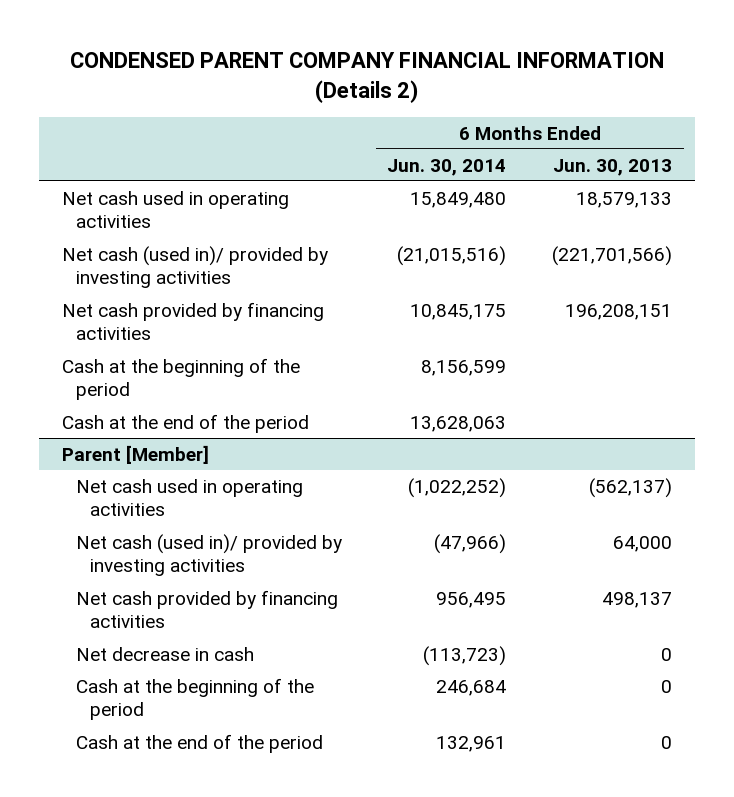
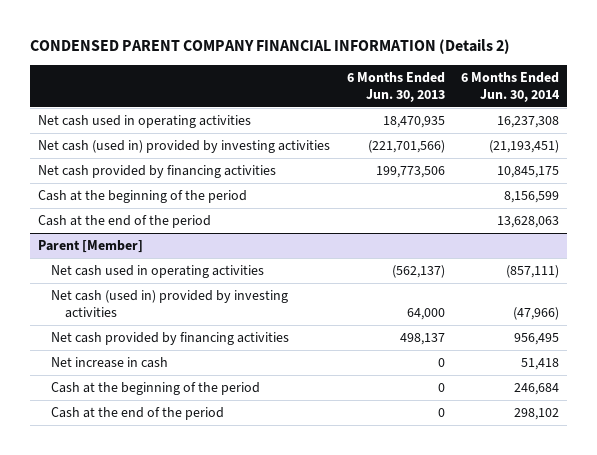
- | 6 Months Ended Jun. 30, 2014 | 6 Months Ended Jun. 30, 2013
+ | 6 Months Ended Jun. 30, 2013 | 6 Months Ended Jun. 30, 2014
- Net cash used in operating activities | 15,849,480 | 18,579,133
- Net cash (used in)/ provided by investing activities | (21,015,516) | (221,701,566)
- Net cash provided by financing activities | 10,845,175 | 196,208,151
+ Net cash used in operating activities | 18,470,935 | 16,237,308
+ Net cash (used in) provided by investing activities | (221,701,566) | (21,193,451)
+ Net cash provided by financing activities | 199,773,506 | 10,845,175
@ Parent [Member]
- Net cash used in operating activities | (1,022,252) | (562,137)
- Net cash (used in)/ provided by investing activities | (47,966) | 64,000
+ Net cash used in operating activities | (562,137) | (857,111)
+ Net cash (used in) provided by investing activities | 64,000 | (47,966)
- Net decrease in cash | (113,723) | 0
+ Net increase in cash | 0 | 51,418
- Cash at the end of the period | 132,961 | 0
+ Cash at the end of the period | 0 | 298,102

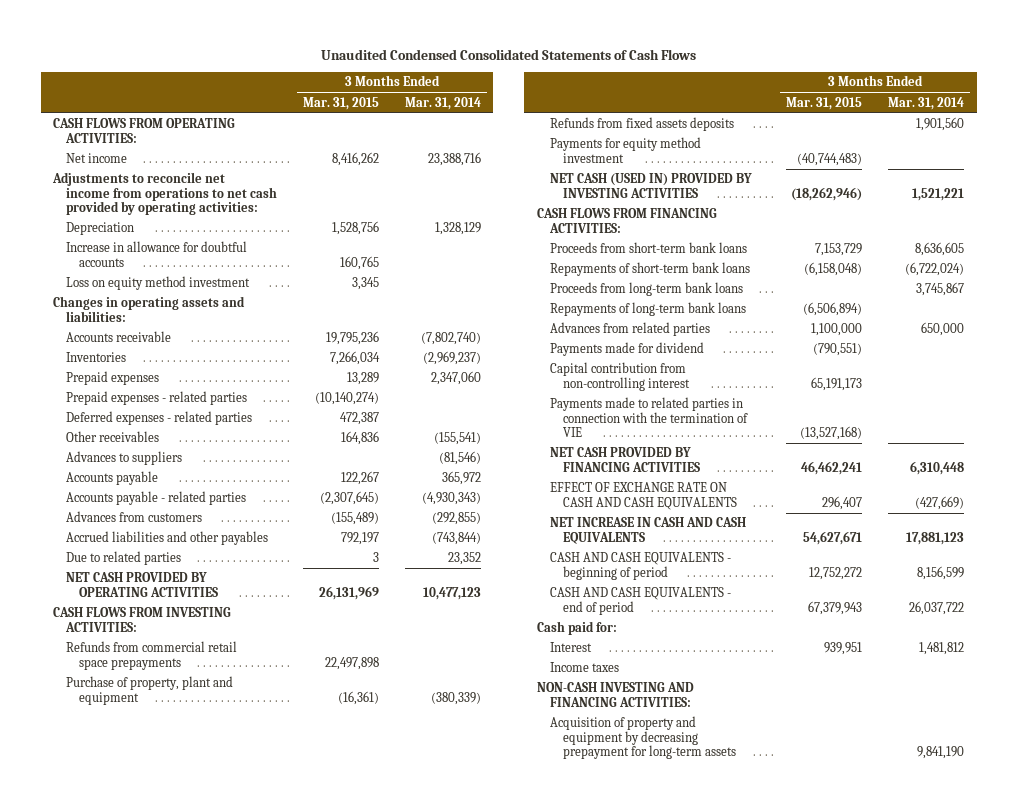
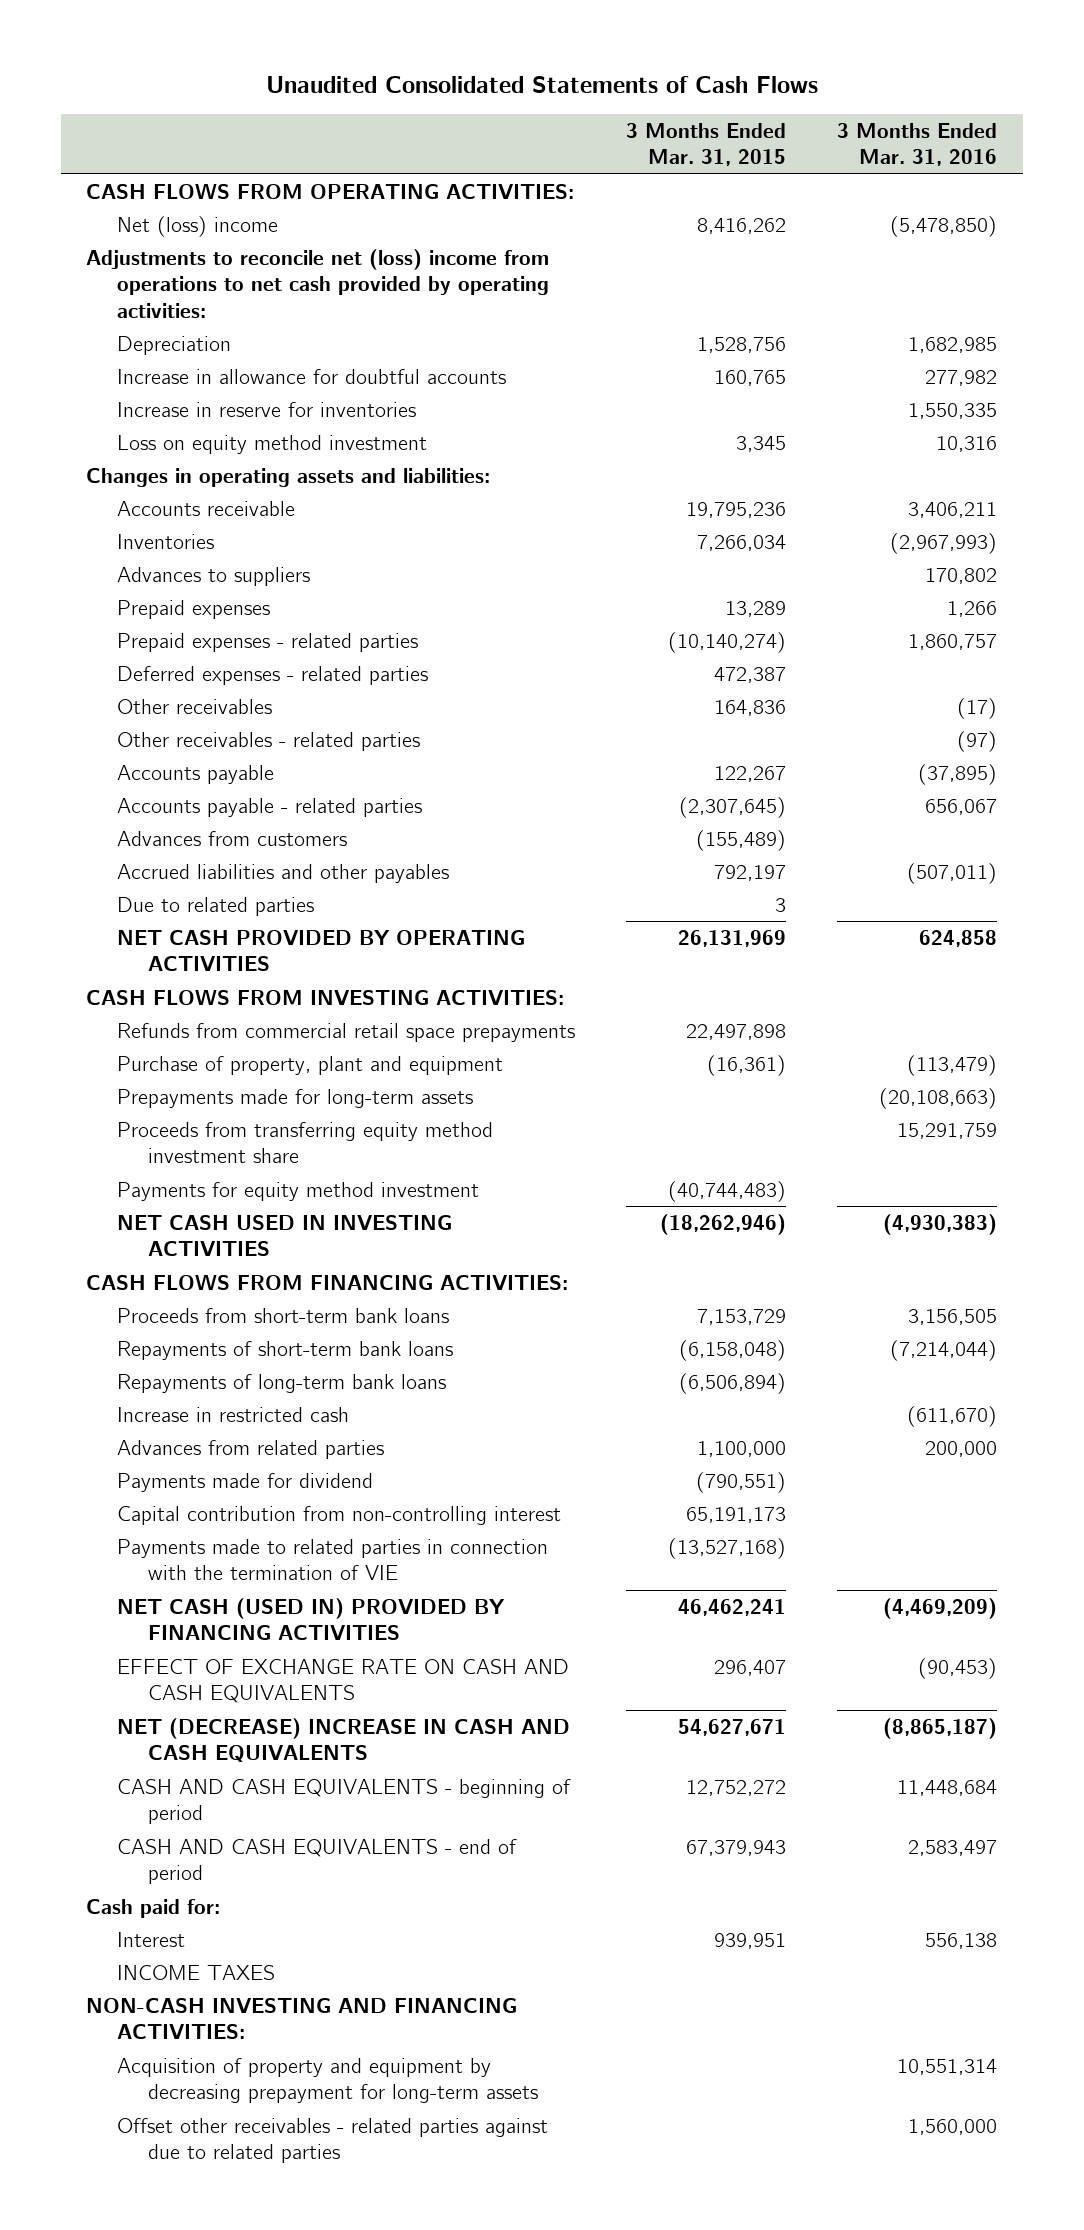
- Unaudited Condensed Consolidated Statements of Cash Flows
+ Unaudited Consolidated Statements of Cash Flows
- | 3 Months Ended Mar. 31, 2015 | 3 Months Ended Mar. 31, 2014
+ | 3 Months Ended Mar. 31, 2015 | 3 Months Ended Mar. 31, 2016
- Net income | 8,416,262 | 23,388,716
- Adjustments to reconcile net income from operations to net cash provided by operating activities:
+ Net (loss) income | 8,416,262 | (5,478,850)
+ Adjustments to reconcile net (loss) income from operations to net cash provided by operating activities:
+ Increase in reserve for inventories | | 1,550,335
moved up: Advances to suppliers | | 170,802
+ Other receivables - related parties | | (97)
- Refunds from fixed assets deposits | | 1,901,560
+ Prepayments made for long-term assets | | (20,108,663)
+ Proceeds from transferring equity method investment share | | 15,291,759
- NET CASH (USED IN) PROVIDED BY INVESTING ACTIVITIES | (18,262,946) | 1,521,221
+ NET CASH USED IN INVESTING ACTIVITIES | (18,262,946) | (4,930,383)
- Proceeds from long-term bank loans | | 3,745,867
+ Increase in restricted cash | | (611,670)
- NET CASH PROVIDED BY FINANCING ACTIVITIES | 46,462,241 | 6,310,448
+ NET CASH (USED IN) PROVIDED BY FINANCING ACTIVITIES | 46,462,241 | (4,469,209)
- NET INCREASE IN CASH AND CASH EQUIVALENTS | 54,627,671 | 17,881,123
+ NET (DECREASE) INCREASE IN CASH AND CASH EQUIVALENTS | 54,627,671 | (8,865,187)
- Income taxes
+ INCOME TAXES
+ Offset other receivables - related parties against due to related parties | | 1,560,000

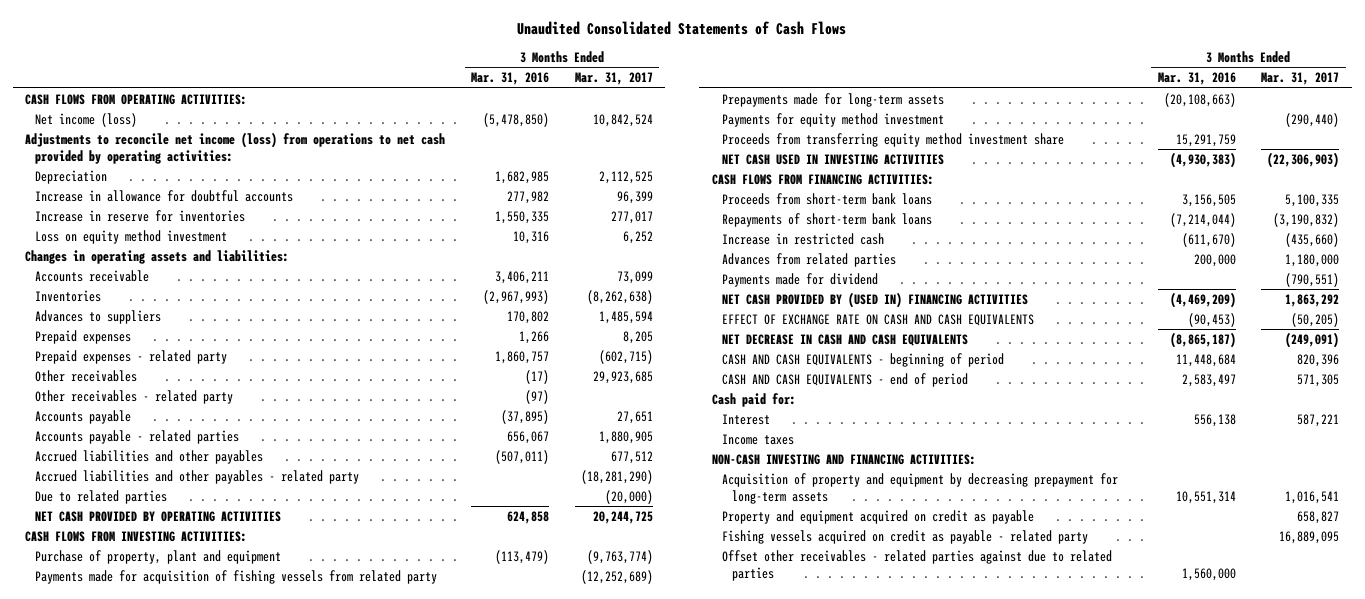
- | 3 Months Ended Mar. 31, 2015 | 3 Months Ended Mar. 31, 2016
+ | 3 Months Ended Mar. 31, 2016 | 3 Months Ended Mar. 31, 2017
- Net (loss) income | 8,416,262 | (5,478,850)
- Adjustments to reconcile net (loss) income from operations to net cash provided by operating activities:
+ Net income (loss) | (5,478,850) | 10,842,524
+ Adjustments to reconcile net income (loss) from operations to net cash provided by operating activities:
- Prepaid expenses - related parties | (10,140,274) | 1,860,757
- Deferred expenses - related parties | 472,387 |
+ Prepaid expenses - related party | 1,860,757 | (602,715)
- Other receivables - related parties | | (97)
+ Other receivables - related party | (97) |
- Advances from customers | (155,489) |
+ Accrued liabilities and other payables - related party | | (18,281,290)
- Refunds from commercial retail space prepayments | 22,497,898 |
+ Payments made for acquisition of fishing vessels from related party | | (12,252,689)
moved down: Proceeds from transferring equity method investment share | 15,291,759 |
- Repayments of long-term bank loans | (6,506,894) |
- Capital contribution from non-controlling interest | 65,191,173 |
- Payments made to related parties in connection with the termination of VIE | (13,527,168) |
- NET CASH (USED IN) PROVIDED BY FINANCING ACTIVITIES | 46,462,241 | (4,469,209)
+ NET CASH PROVIDED BY (USED IN) FINANCING ACTIVITIES | (4,469,209) | 1,863,292
- NET (DECREASE) INCREASE IN CASH AND CASH EQUIVALENTS | 54,627,671 | (8,865,187)
+ NET DECREASE IN CASH AND CASH EQUIVALENTS | (8,865,187) | (249,091)
- INCOME TAXES
+ Income taxes
+ Property and equipment acquired on credit as payable | | 658,827
+ Fishing vessels acquired on credit as payable - related party | | 16,889,095

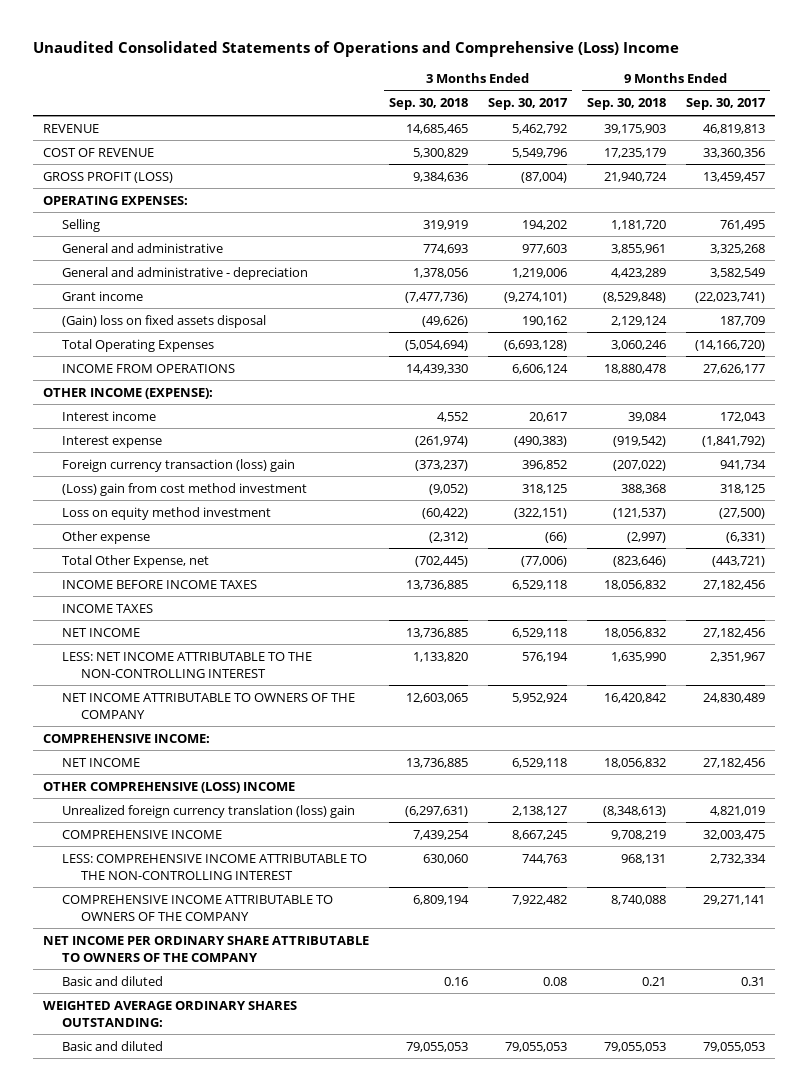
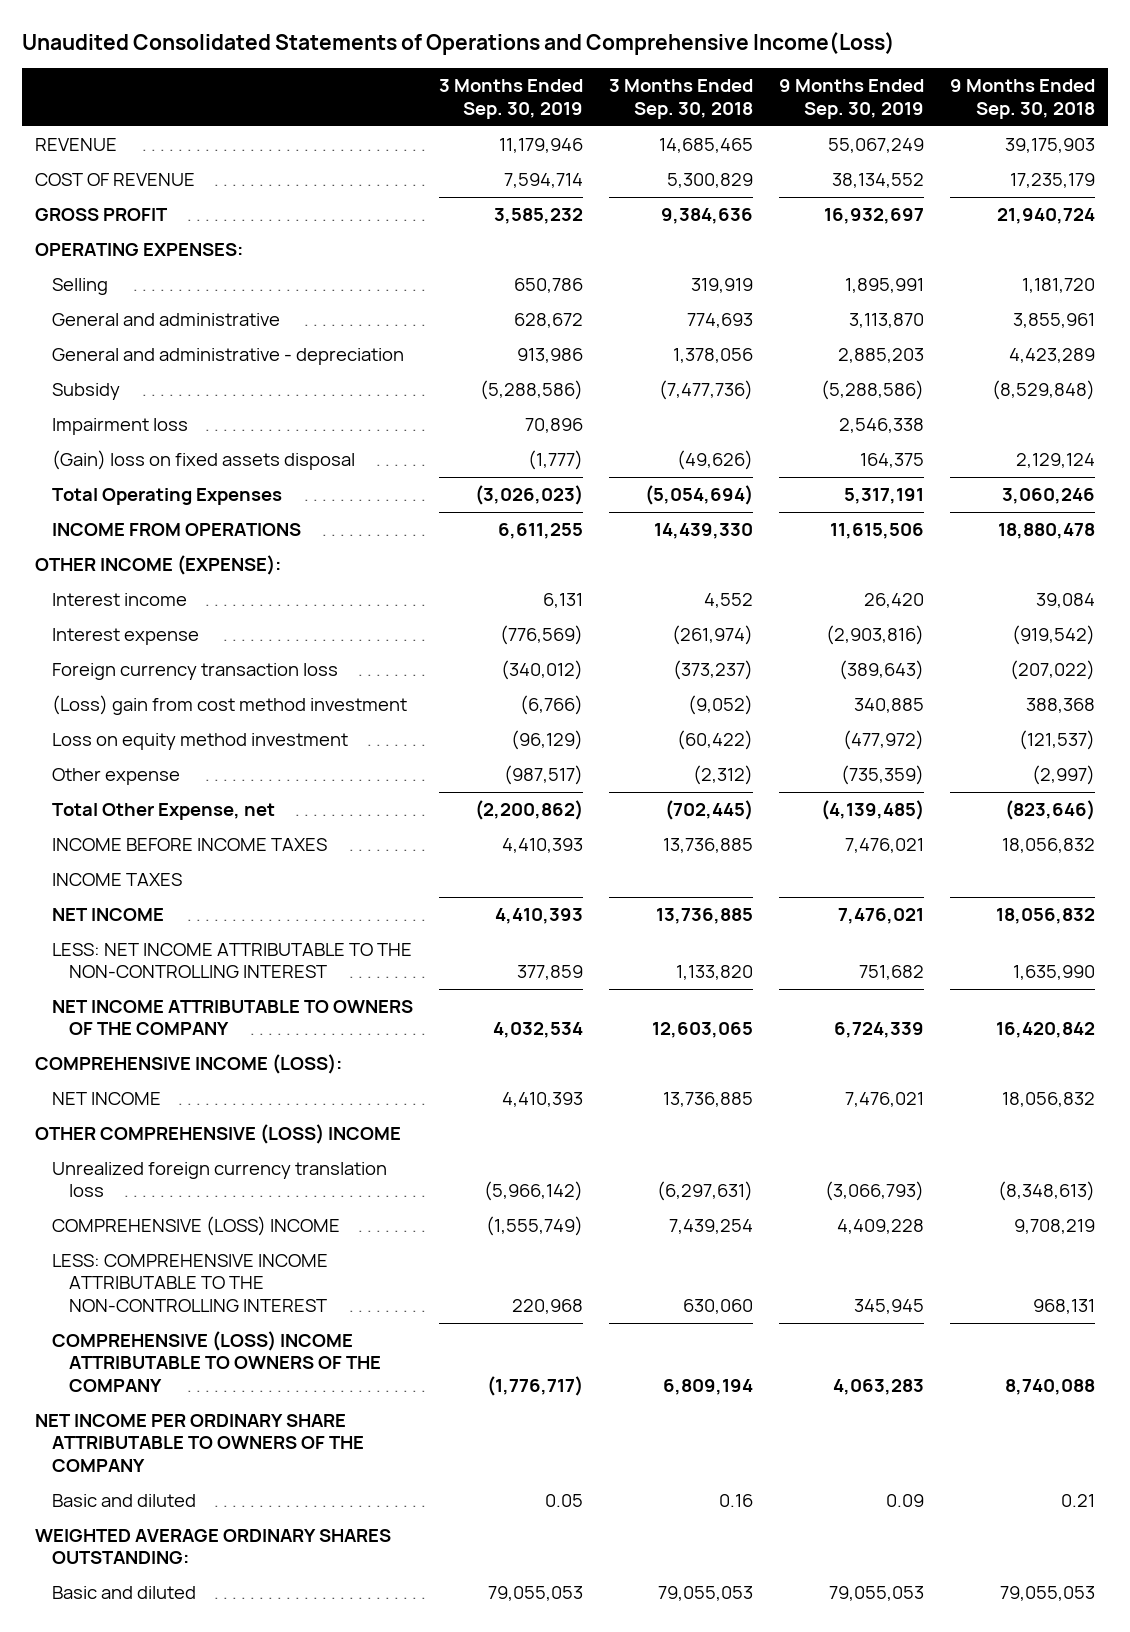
- Unaudited Consolidated Statements of Operations and Comprehensive (Loss) Income
+ Unaudited Consolidated Statements of Operations and Comprehensive Income(Loss)
- | 3 Months Ended Sep. 30, 2018 | 3 Months Ended Sep. 30, 2017 | 9 Months Ended Sep. 30, 2018 | 9 Months Ended Sep. 30, 2017
+ | 3 Months Ended Sep. 30, 2019 | 3 Months Ended Sep. 30, 2018 | 9 Months Ended Sep. 30, 2019 | 9 Months Ended Sep. 30, 2018
- GROSS PROFIT (LOSS) | 9,384,636 | (87,004) | 21,940,724 | 13,459,457
+ GROSS PROFIT | 3,585,232 | 9,384,636 | 16,932,697 | 21,940,724
- Grant income | (7,477,736) | (9,274,101) | (8,529,848) | (22,023,741)
+ Subsidy | (5,288,586) | (7,477,736) | (5,288,586) | (8,529,848)
+ Impairment loss | 70,896 | | 2,546,338 |
- Foreign currency transaction (loss) gain | (373,237) | 396,852 | (207,022) | 941,734
+ Foreign currency transaction loss | (340,012) | (373,237) | (389,643) | (207,022)
- COMPREHENSIVE INCOME:
+ COMPREHENSIVE INCOME (LOSS):
- Unrealized foreign currency translation (loss) gain | (6,297,631) | 2,138,127 | (8,348,613) | 4,821,019
- COMPREHENSIVE INCOME | 7,439,254 | 8,667,245 | 9,708,219 | 32,003,475
+ Unrealized foreign currency translation loss | (5,966,142) | (6,297,631) | (3,066,793) | (8,348,613)
+ COMPREHENSIVE (LOSS) INCOME | (1,555,749) | 7,439,254 | 4,409,228 | 9,708,219
- COMPREHENSIVE INCOME ATTRIBUTABLE TO OWNERS OF THE COMPANY | 6,809,194 | 7,922,482 | 8,740,088 | 29,271,141
+ COMPREHENSIVE (LOSS) INCOME ATTRIBUTABLE TO OWNERS OF THE COMPANY | (1,776,717) | 6,809,194 | 4,063,283 | 8,740,088

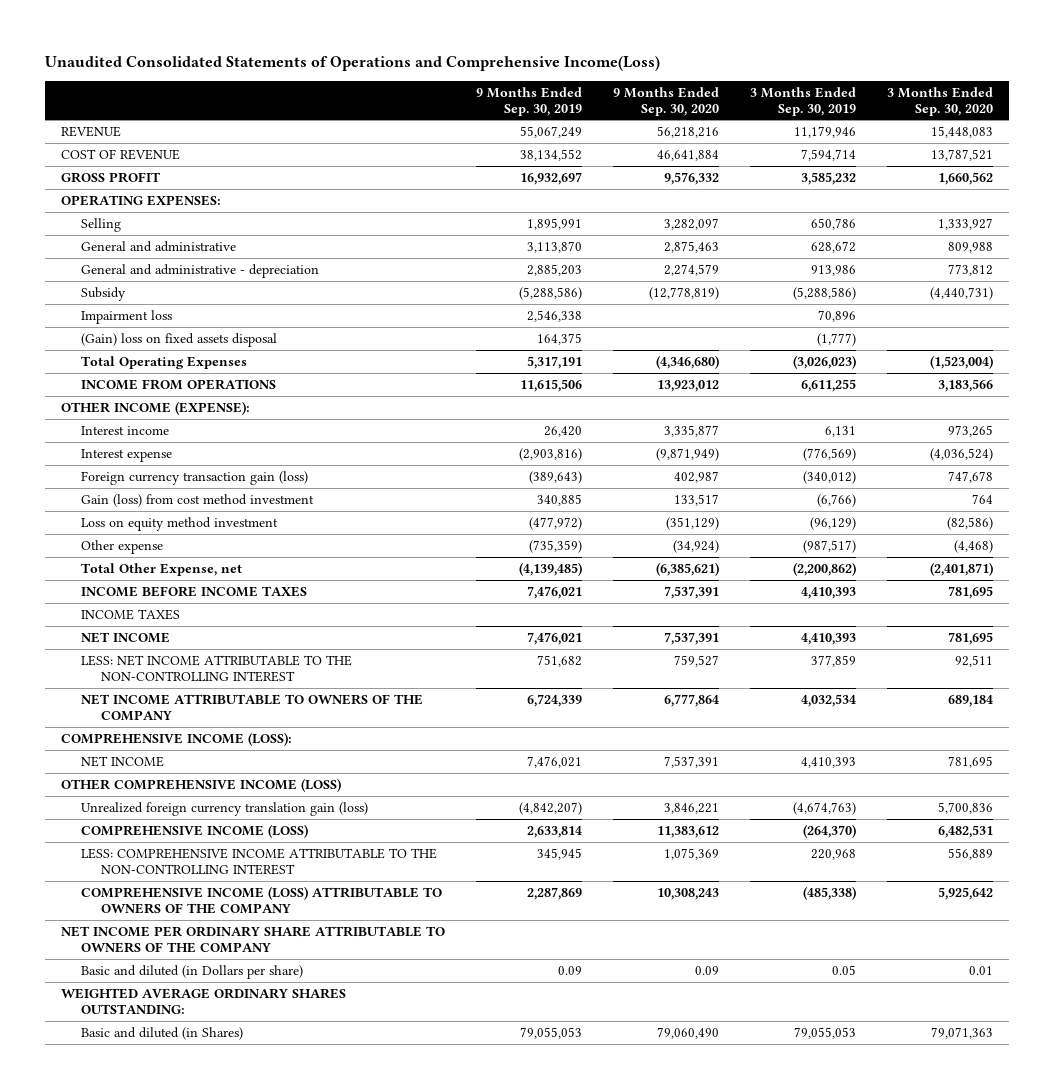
- | 3 Months Ended Sep. 30, 2019 | 3 Months Ended Sep. 30, 2018 | 9 Months Ended Sep. 30, 2019 | 9 Months Ended Sep. 30, 2018
+ | 9 Months Ended Sep. 30, 2019 | 9 Months Ended Sep. 30, 2020 | 3 Months Ended Sep. 30, 2019 | 3 Months Ended Sep. 30, 2020
- Foreign currency transaction loss | (340,012) | (373,237) | (389,643) | (207,022)
- (Loss) gain from cost method investment | (6,766) | (9,052) | 340,885 | 388,368
+ Foreign currency transaction gain (loss) | (389,643) | 402,987 | (340,012) | 747,678
+ Gain (loss) from cost method investment | 340,885 | 133,517 | (6,766) | 764
- OTHER COMPREHENSIVE (LOSS) INCOME
- Unrealized foreign currency translation loss | (5,966,142) | (6,297,631) | (3,066,793) | (8,348,613)
- COMPREHENSIVE (LOSS) INCOME | (1,555,749) | 7,439,254 | 4,409,228 | 9,708,219
+ OTHER COMPREHENSIVE INCOME (LOSS)
+ Unrealized foreign currency translation gain (loss) | (4,842,207) | 3,846,221 | (4,674,763) | 5,700,836
+ COMPREHENSIVE INCOME (LOSS) | 2,633,814 | 11,383,612 | (264,370) | 6,482,531
- COMPREHENSIVE (LOSS) INCOME ATTRIBUTABLE TO OWNERS OF THE COMPANY | (1,776,717) | 6,809,194 | 4,063,283 | 8,740,088
+ COMPREHENSIVE INCOME (LOSS) ATTRIBUTABLE TO OWNERS OF THE COMPANY | 2,287,869 | 10,308,243 | (485,338) | 5,925,642
- Basic and diluted | 0.05 | 0.16 | 0.09 | 0.21
+ Basic and diluted (in Dollars per share) | 0.09 | 0.09 | 0.05 | 0.01
- Basic and diluted | 79,055,053 | 79,055,053 | 79,055,053 | 79,055,053
+ Basic and diluted (in Shares) | 79,055,053 | 79,060,490 | 79,055,053 | 79,071,363

